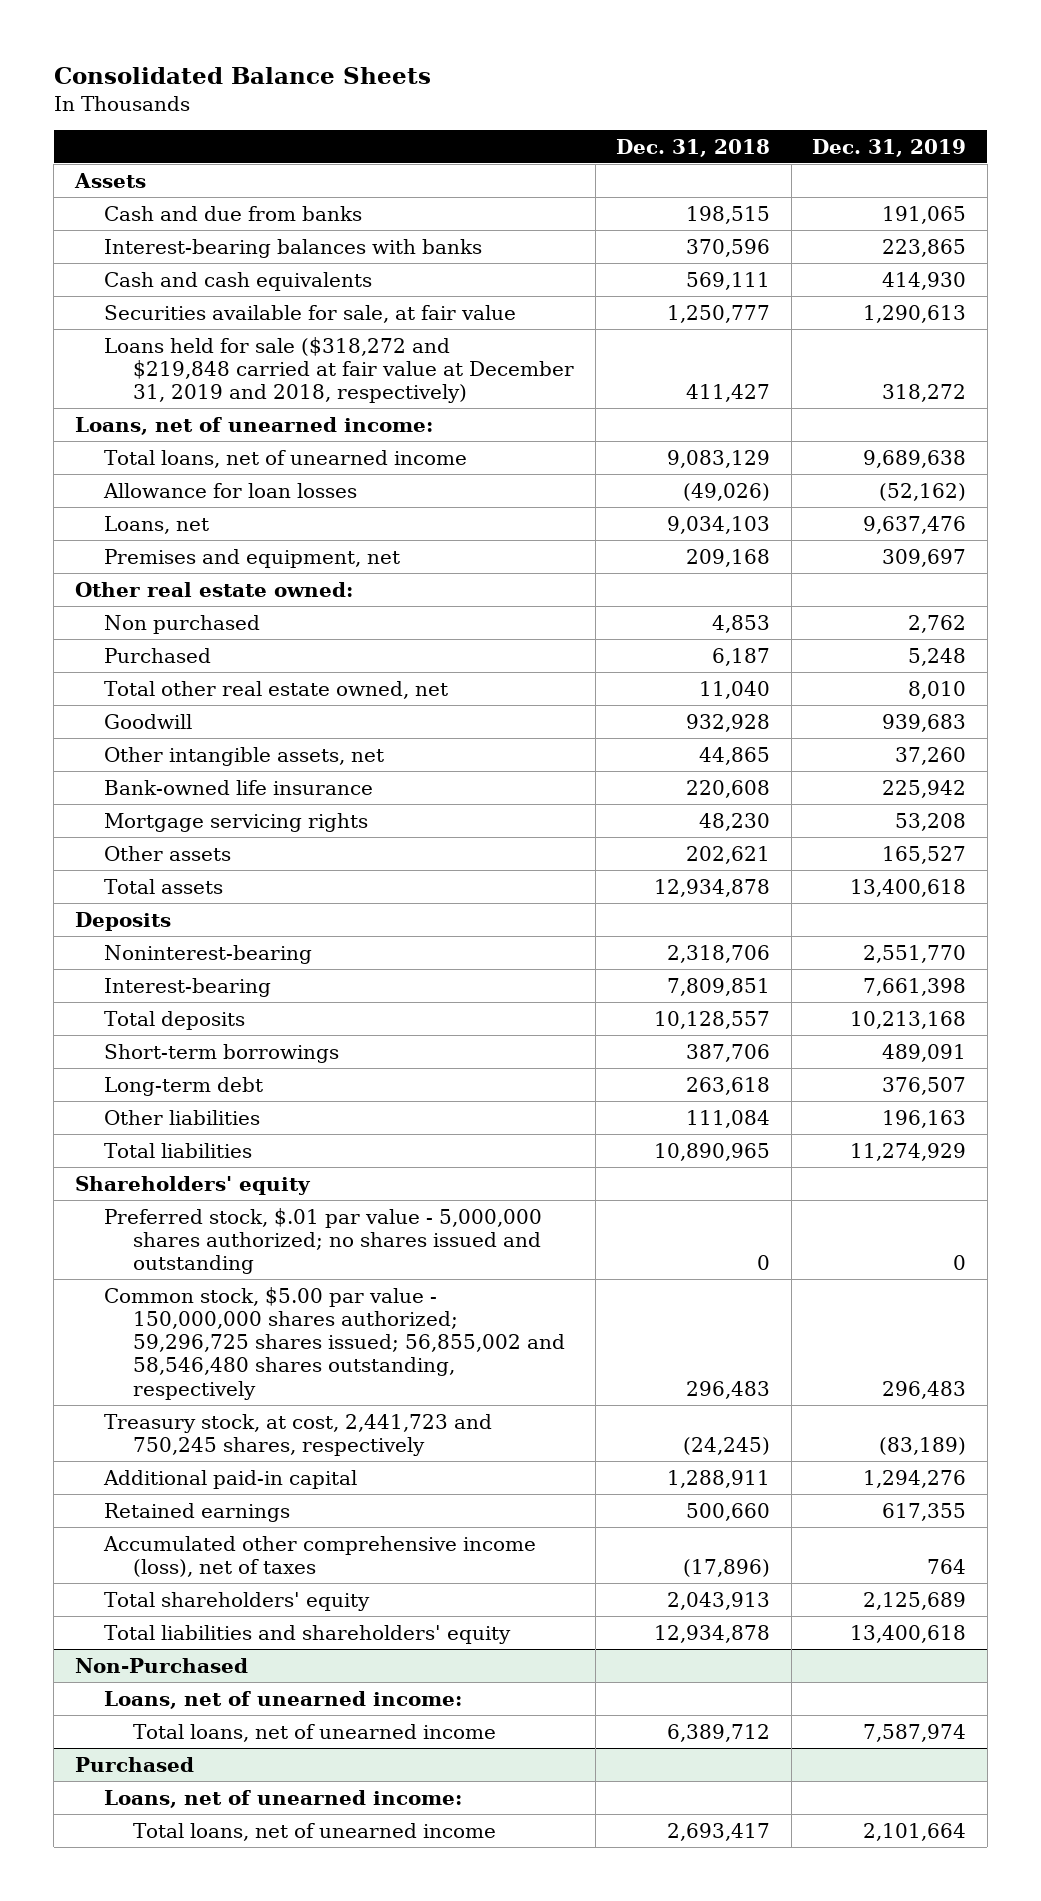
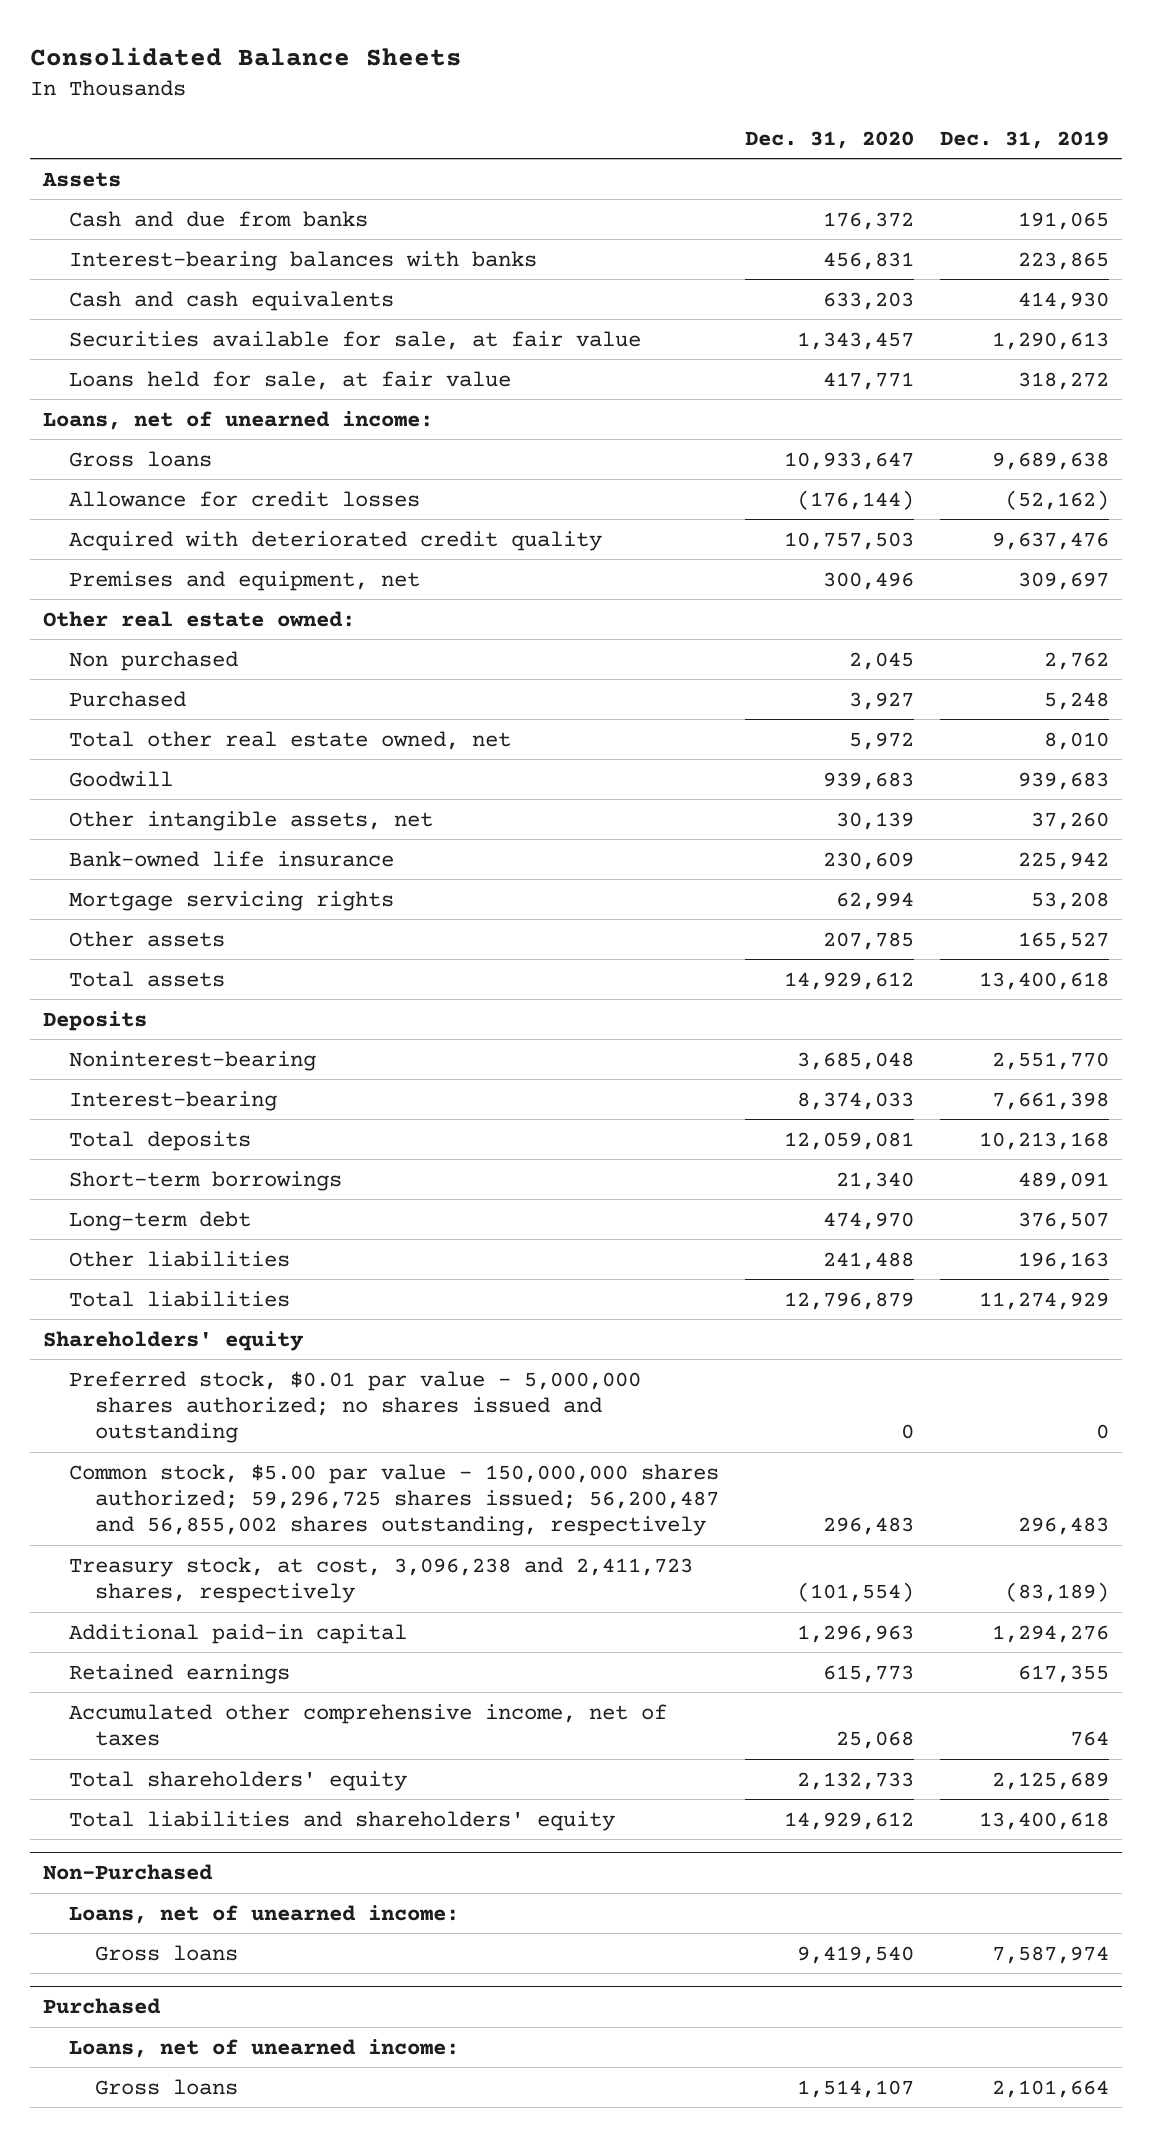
- | Dec. 31, 2018 | Dec. 31, 2019
+ | Dec. 31, 2020 | Dec. 31, 2019
- Loans held for sale ($318,272 and $219,848 carried at fair value at December 31, 2019 and 2018, respectively) | 411,427 | 318,272
+ Loans held for sale, at fair value | 417,771 | 318,272
- Total loans, net of unearned income | 9,083,129 | 9,689,638
- Allowance for loan losses | (49,026) | (52,162)
- Loans, net | 9,034,103 | 9,637,476
+ Gross loans | 10,933,647 | 9,689,638
+ Allowance for credit losses | (176,144) | (52,162)
+ Acquired with deteriorated credit quality | 10,757,503 | 9,637,476
- Preferred stock, $.01 par value - 5,000,000 shares authorized; no shares issued and outstanding | 0 | 0
- Common stock, $5.00 par value - 150,000,000 shares authorized; 59,296,725 shares issued; 56,855,002 and 58,546,480 shares outstanding, respectively | 296,483 | 296,483
- Treasury stock, at cost, 2,441,723 and 750,245 shares, respectively | (24,245) | (83,189)
+ Preferred stock, $0.01 par value - 5,000,000 shares authorized; no shares issued and outstanding | 0 | 0
+ Common stock, $5.00 par value - 150,000,000 shares authorized; 59,296,725 shares issued; 56,200,487 and 56,855,002 shares outstanding, respectively | 296,483 | 296,483
+ Treasury stock, at cost, 3,096,238 and 2,411,723 shares, respectively | (101,554) | (83,189)
- Accumulated other comprehensive income (loss), net of taxes | (17,896) | 764
+ Accumulated other comprehensive income, net of taxes | 25,068 | 764
@ Non-Purchased
- Total loans, net of unearned income | 6,389,712 | 7,587,974
+ Gross loans | 9,419,540 | 7,587,974
@ Purchased
- Total loans, net of unearned income | 2,693,417 | 2,101,664
+ Gross loans | 1,514,107 | 2,101,664

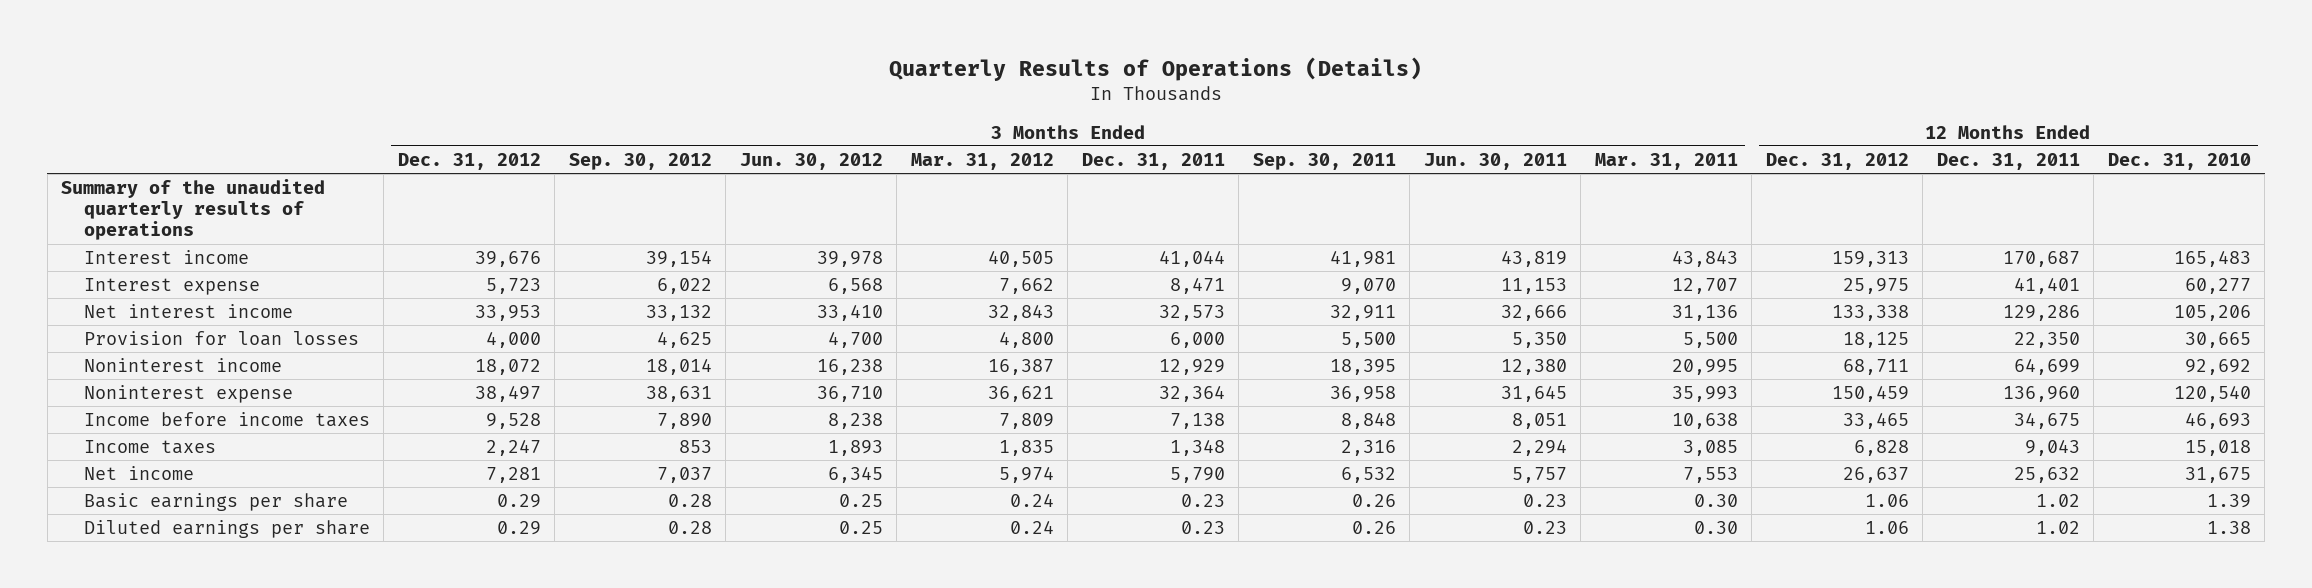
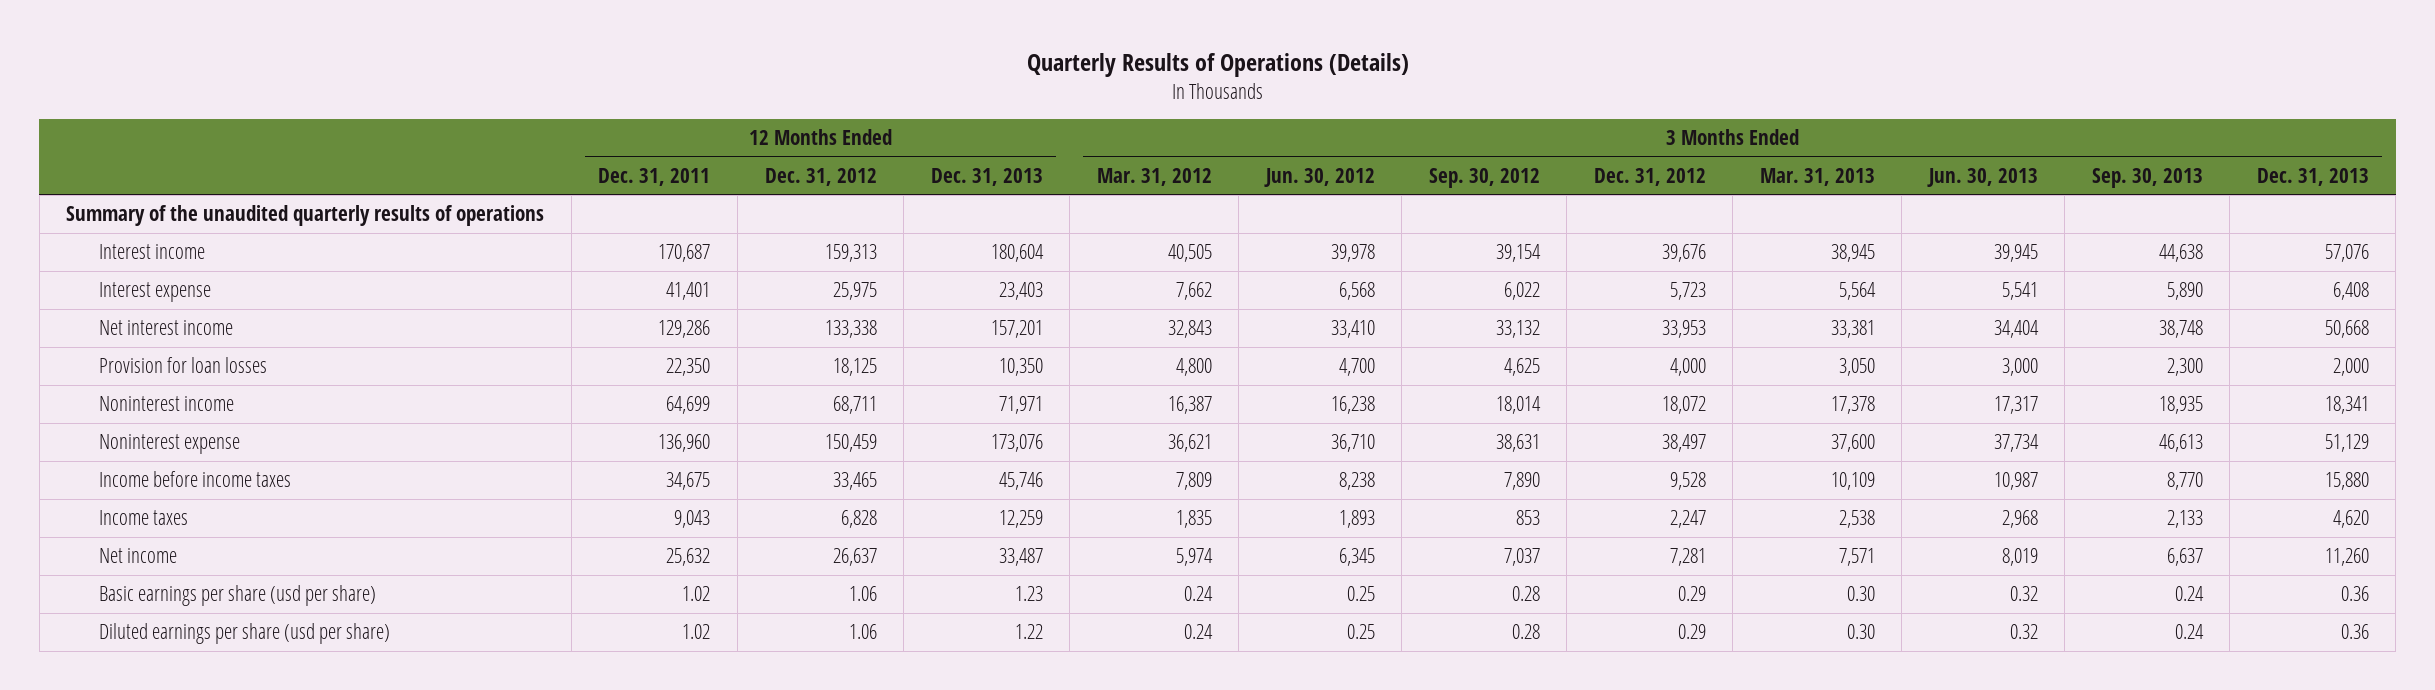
- | 3 Months Ended Dec. 31, 2012 | 3 Months Ended Sep. 30, 2012 | 3 Months Ended Jun. 30, 2012 | 3 Months Ended Mar. 31, 2012 | 3 Months Ended Dec. 31, 2011 | 3 Months Ended Sep. 30, 2011 | 3 Months Ended Jun. 30, 2011 | 3 Months Ended Mar. 31, 2011 | 12 Months Ended Dec. 31, 2012 | 12 Months Ended Dec. 31, 2011 | 12 Months Ended Dec. 31, 2010
+ | 12 Months Ended Dec. 31, 2011 | 12 Months Ended Dec. 31, 2012 | 12 Months Ended Dec. 31, 2013 | 3 Months Ended Mar. 31, 2012 | 3 Months Ended Jun. 30, 2012 | 3 Months Ended Sep. 30, 2012 | 3 Months Ended Dec. 31, 2012 | 3 Months Ended Mar. 31, 2013 | 3 Months Ended Jun. 30, 2013 | 3 Months Ended Sep. 30, 2013 | 3 Months Ended Dec. 31, 2013
- Basic earnings per share | 0.29 | 0.28 | 0.25 | 0.24 | 0.23 | 0.26 | 0.23 | 0.30 | 1.06 | 1.02 | 1.39
- Diluted earnings per share | 0.29 | 0.28 | 0.25 | 0.24 | 0.23 | 0.26 | 0.23 | 0.30 | 1.06 | 1.02 | 1.38
+ Basic earnings per share (usd per share) | 1.02 | 1.06 | 1.23 | 0.24 | 0.25 | 0.28 | 0.29 | 0.30 | 0.32 | 0.24 | 0.36
+ Diluted earnings per share (usd per share) | 1.02 | 1.06 | 1.22 | 0.24 | 0.25 | 0.28 | 0.29 | 0.30 | 0.32 | 0.24 | 0.36

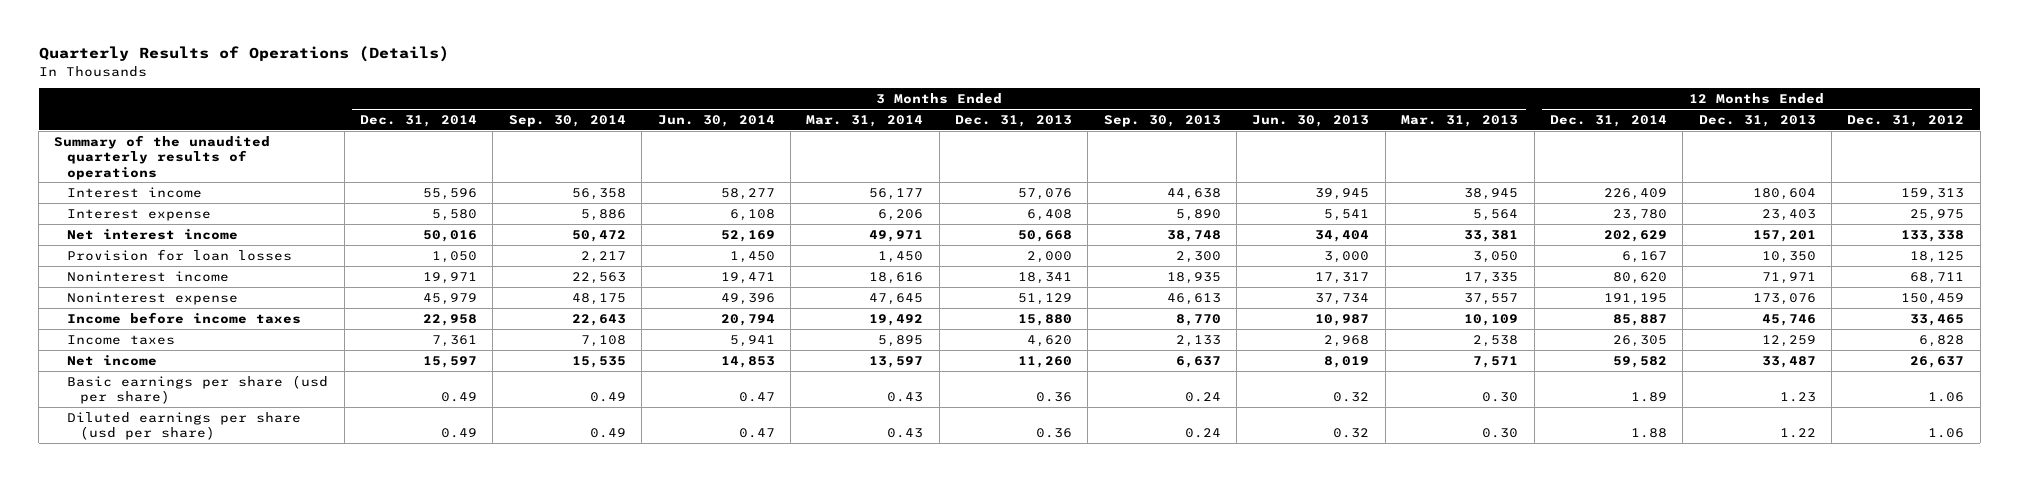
- | 12 Months Ended Dec. 31, 2011 | 12 Months Ended Dec. 31, 2012 | 12 Months Ended Dec. 31, 2013 | 3 Months Ended Mar. 31, 2012 | 3 Months Ended Jun. 30, 2012 | 3 Months Ended Sep. 30, 2012 | 3 Months Ended Dec. 31, 2012 | 3 Months Ended Mar. 31, 2013 | 3 Months Ended Jun. 30, 2013 | 3 Months Ended Sep. 30, 2013 | 3 Months Ended Dec. 31, 2013
+ | 3 Months Ended Dec. 31, 2014 | 3 Months Ended Sep. 30, 2014 | 3 Months Ended Jun. 30, 2014 | 3 Months Ended Mar. 31, 2014 | 3 Months Ended Dec. 31, 2013 | 3 Months Ended Sep. 30, 2013 | 3 Months Ended Jun. 30, 2013 | 3 Months Ended Mar. 31, 2013 | 12 Months Ended Dec. 31, 2014 | 12 Months Ended Dec. 31, 2013 | 12 Months Ended Dec. 31, 2012
- Noninterest income | 64,699 | 68,711 | 71,971 | 16,387 | 16,238 | 18,014 | 18,072 | 17,378 | 17,317 | 18,935 | 18,341
- Noninterest expense | 136,960 | 150,459 | 173,076 | 36,621 | 36,710 | 38,631 | 38,497 | 37,600 | 37,734 | 46,613 | 51,129
+ Noninterest income | 19,971 | 22,563 | 19,471 | 18,616 | 18,341 | 18,935 | 17,317 | 17,335 | 80,620 | 71,971 | 68,711
+ Noninterest expense | 45,979 | 48,175 | 49,396 | 47,645 | 51,129 | 46,613 | 37,734 | 37,557 | 191,195 | 173,076 | 150,459

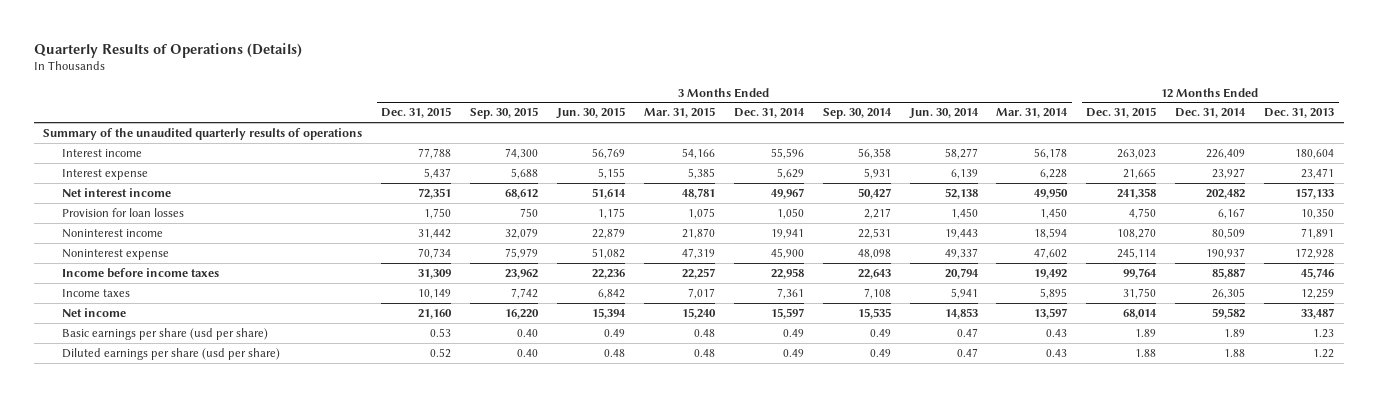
- | 3 Months Ended Dec. 31, 2014 | 3 Months Ended Sep. 30, 2014 | 3 Months Ended Jun. 30, 2014 | 3 Months Ended Mar. 31, 2014 | 3 Months Ended Dec. 31, 2013 | 3 Months Ended Sep. 30, 2013 | 3 Months Ended Jun. 30, 2013 | 3 Months Ended Mar. 31, 2013 | 12 Months Ended Dec. 31, 2014 | 12 Months Ended Dec. 31, 2013 | 12 Months Ended Dec. 31, 2012
+ | 3 Months Ended Dec. 31, 2015 | 3 Months Ended Sep. 30, 2015 | 3 Months Ended Jun. 30, 2015 | 3 Months Ended Mar. 31, 2015 | 3 Months Ended Dec. 31, 2014 | 3 Months Ended Sep. 30, 2014 | 3 Months Ended Jun. 30, 2014 | 3 Months Ended Mar. 31, 2014 | 12 Months Ended Dec. 31, 2015 | 12 Months Ended Dec. 31, 2014 | 12 Months Ended Dec. 31, 2013
- Interest income | 55,596 | 56,358 | 58,277 | 56,177 | 57,076 | 44,638 | 39,945 | 38,945 | 226,409 | 180,604 | 159,313
- Interest expense | 5,580 | 5,886 | 6,108 | 6,206 | 6,408 | 5,890 | 5,541 | 5,564 | 23,780 | 23,403 | 25,975
- Net interest income | 50,016 | 50,472 | 52,169 | 49,971 | 50,668 | 38,748 | 34,404 | 33,381 | 202,629 | 157,201 | 133,338
+ Interest income | 77,788 | 74,300 | 56,769 | 54,166 | 55,596 | 56,358 | 58,277 | 56,178 | 263,023 | 226,409 | 180,604
+ Interest expense | 5,437 | 5,688 | 5,155 | 5,385 | 5,629 | 5,931 | 6,139 | 6,228 | 21,665 | 23,927 | 23,471
+ Net interest income | 72,351 | 68,612 | 51,614 | 48,781 | 49,967 | 50,427 | 52,138 | 49,950 | 241,358 | 202,482 | 157,133
- Noninterest income | 19,971 | 22,563 | 19,471 | 18,616 | 18,341 | 18,935 | 17,317 | 17,335 | 80,620 | 71,971 | 68,711
- Noninterest expense | 45,979 | 48,175 | 49,396 | 47,645 | 51,129 | 46,613 | 37,734 | 37,557 | 191,195 | 173,076 | 150,459
+ Noninterest income | 31,442 | 32,079 | 22,879 | 21,870 | 19,941 | 22,531 | 19,443 | 18,594 | 108,270 | 80,509 | 71,891
+ Noninterest expense | 70,734 | 75,979 | 51,082 | 47,319 | 45,900 | 48,098 | 49,337 | 47,602 | 245,114 | 190,937 | 172,928

